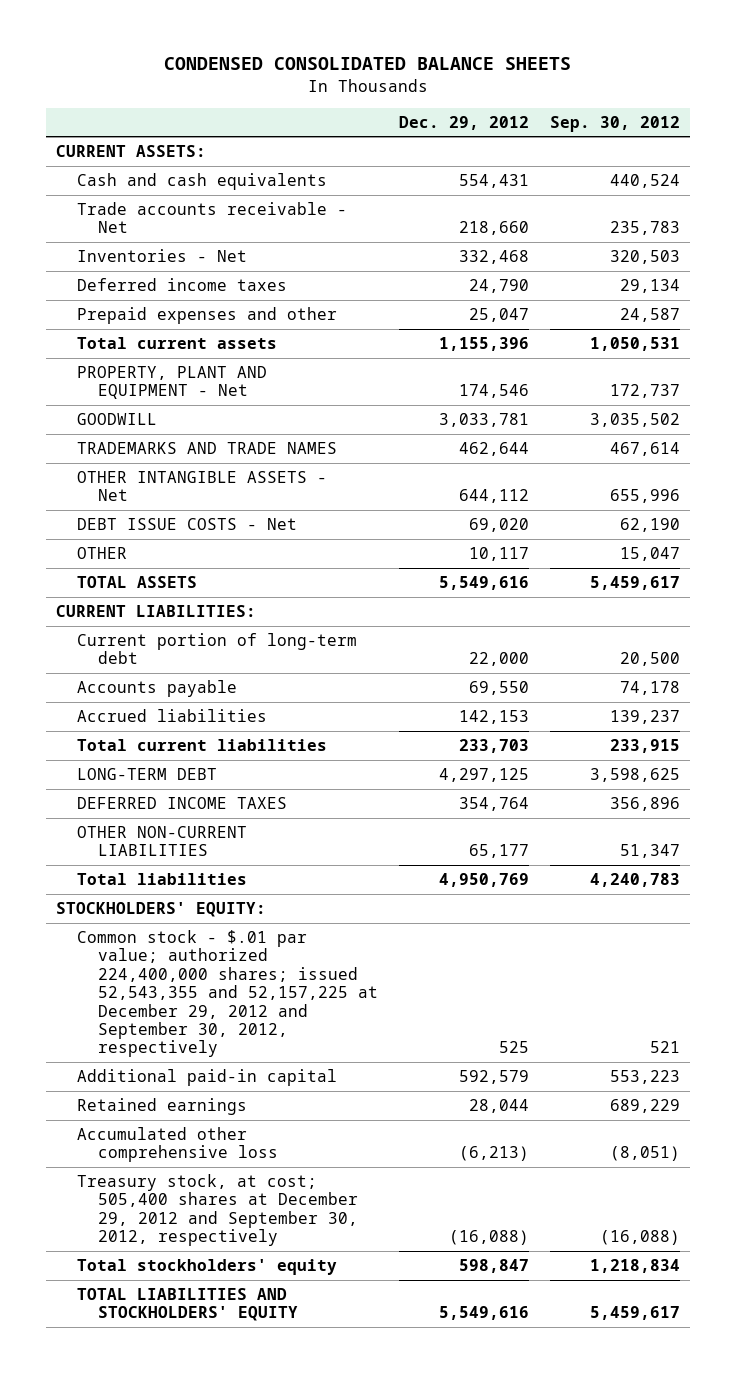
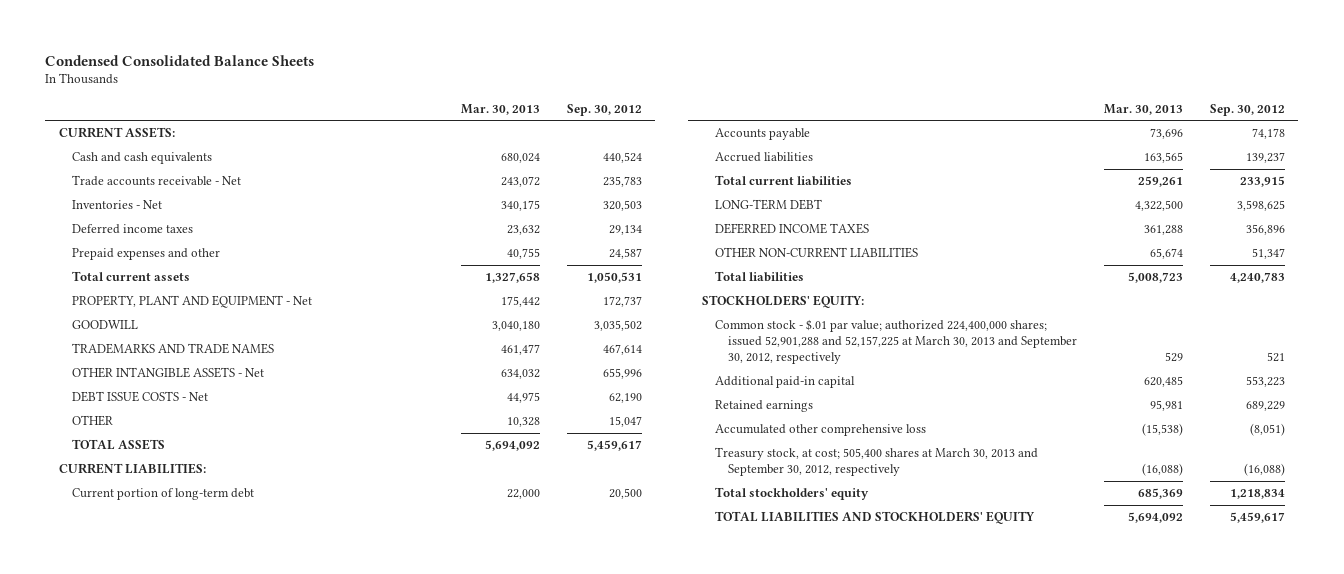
- CONDENSED CONSOLIDATED BALANCE SHEETS
+ Condensed Consolidated Balance Sheets
- | Dec. 29, 2012 | Sep. 30, 2012
+ | Mar. 30, 2013 | Sep. 30, 2012
- Common stock - $.01 par value; authorized 224,400,000 shares; issued 52,543,355 and 52,157,225 at December 29, 2012 and September 30, 2012, respectively | 525 | 521
+ Common stock - $.01 par value; authorized 224,400,000 shares; issued 52,901,288 and 52,157,225 at March 30, 2013 and September 30, 2012, respectively | 529 | 521
- Treasury stock, at cost; 505,400 shares at December 29, 2012 and September 30, 2012, respectively | (16,088) | (16,088)
+ Treasury stock, at cost; 505,400 shares at March 30, 2013 and September 30, 2012, respectively | (16,088) | (16,088)

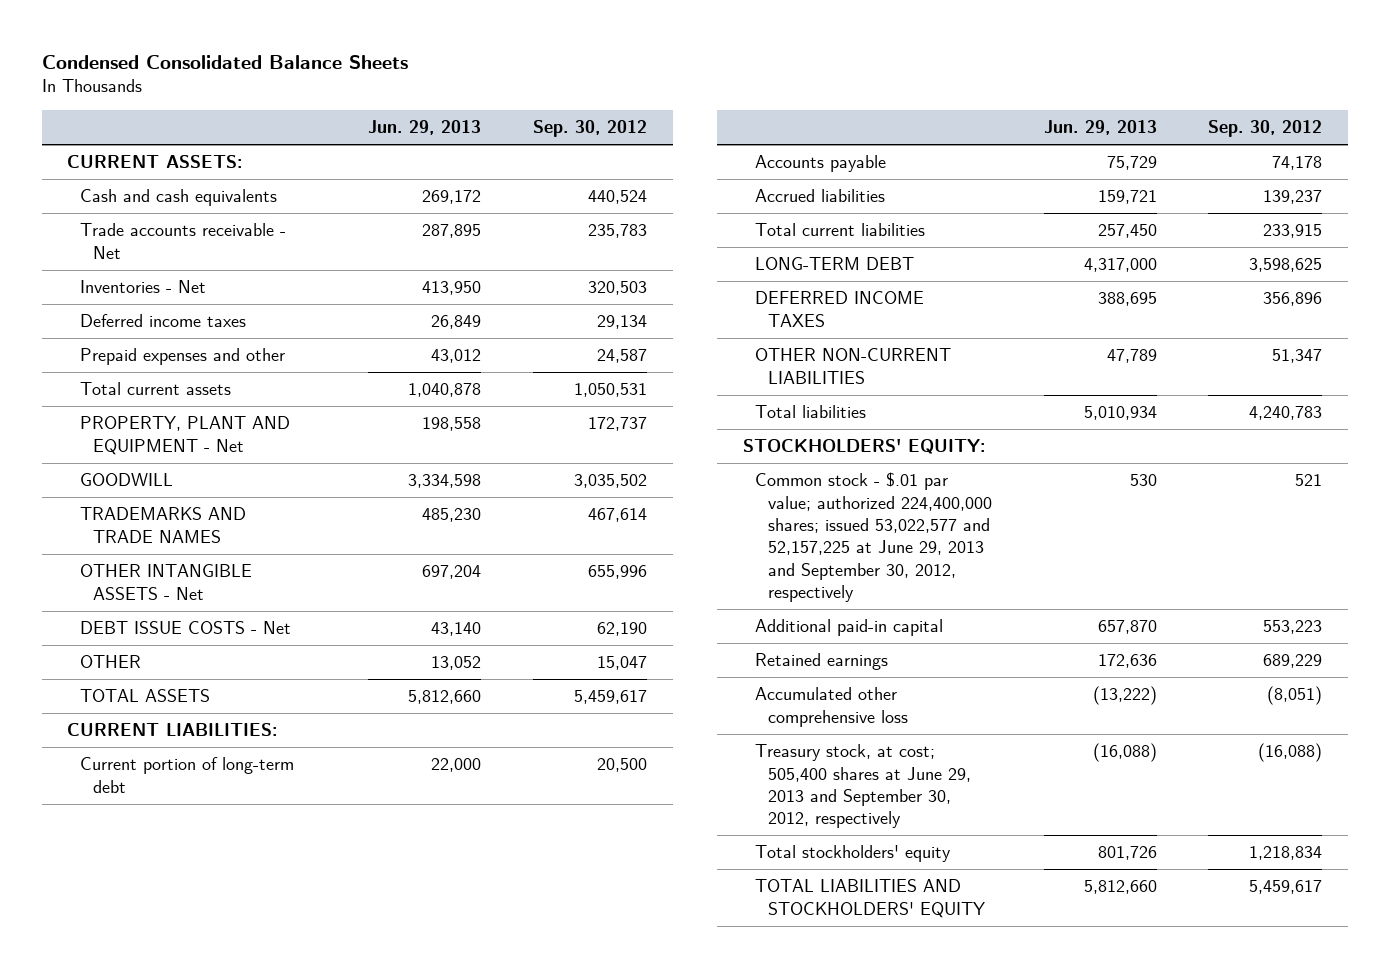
- | Mar. 30, 2013 | Sep. 30, 2012
+ | Jun. 29, 2013 | Sep. 30, 2012
- Common stock - $.01 par value; authorized 224,400,000 shares; issued 52,901,288 and 52,157,225 at March 30, 2013 and September 30, 2012, respectively | 529 | 521
+ Common stock - $.01 par value; authorized 224,400,000 shares; issued 53,022,577 and 52,157,225 at June 29, 2013 and September 30, 2012, respectively | 530 | 521
- Treasury stock, at cost; 505,400 shares at March 30, 2013 and September 30, 2012, respectively | (16,088) | (16,088)
+ Treasury stock, at cost; 505,400 shares at June 29, 2013 and September 30, 2012, respectively | (16,088) | (16,088)

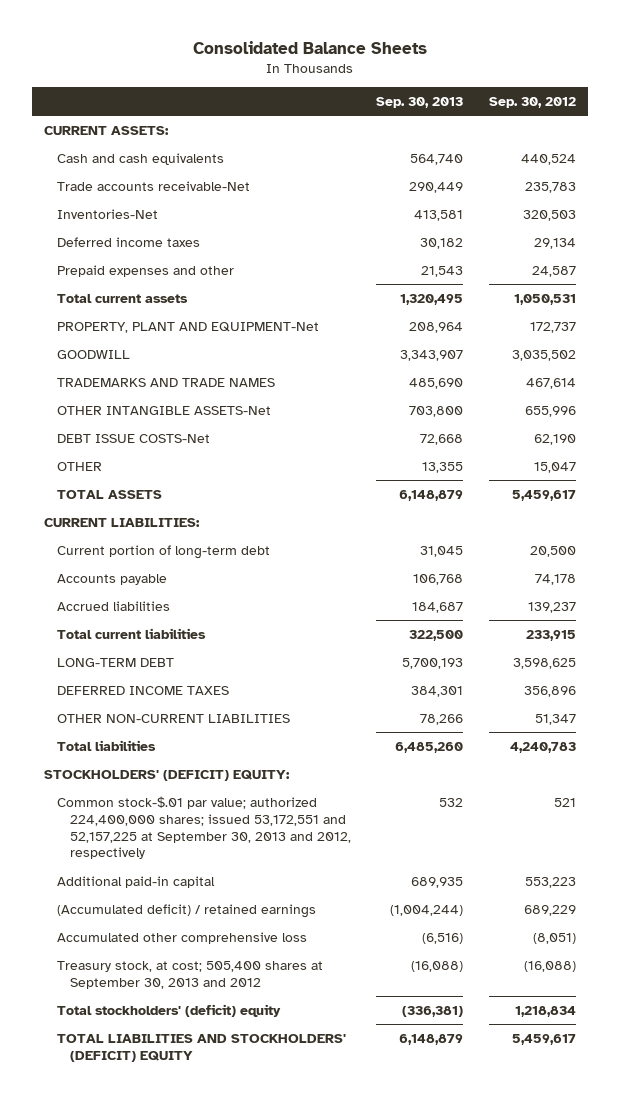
- Condensed Consolidated Balance Sheets
+ Consolidated Balance Sheets
- | Jun. 29, 2013 | Sep. 30, 2012
+ | Sep. 30, 2013 | Sep. 30, 2012
- Trade accounts receivable - Net | 287,895 | 235,783
- Inventories - Net | 413,950 | 320,503
+ Trade accounts receivable-Net | 290,449 | 235,783
+ Inventories-Net | 413,581 | 320,503
- PROPERTY, PLANT AND EQUIPMENT - Net | 198,558 | 172,737
+ PROPERTY, PLANT AND EQUIPMENT-Net | 208,964 | 172,737
- OTHER INTANGIBLE ASSETS - Net | 697,204 | 655,996
- DEBT ISSUE COSTS - Net | 43,140 | 62,190
+ OTHER INTANGIBLE ASSETS-Net | 703,800 | 655,996
+ DEBT ISSUE COSTS-Net | 72,668 | 62,190
- STOCKHOLDERS' EQUITY:
- Common stock - $.01 par value; authorized 224,400,000 shares; issued 53,022,577 and 52,157,225 at June 29, 2013 and September 30, 2012, respectively | 530 | 521
+ STOCKHOLDERS' (DEFICIT) EQUITY:
+ Common stock-$.01 par value; authorized 224,400,000 shares; issued 53,172,551 and 52,157,225 at September 30, 2013 and 2012, respectively | 532 | 521
- Retained earnings | 172,636 | 689,229
+ (Accumulated deficit) / retained earnings | (1,004,244) | 689,229
- Treasury stock, at cost; 505,400 shares at June 29, 2013 and September 30, 2012, respectively | (16,088) | (16,088)
- Total stockholders' equity | 801,726 | 1,218,834
- TOTAL LIABILITIES AND STOCKHOLDERS' EQUITY | 5,812,660 | 5,459,617
+ Treasury stock, at cost; 505,400 shares at September 30, 2013 and 2012 | (16,088) | (16,088)
+ Total stockholders' (deficit) equity | (336,381) | 1,218,834
+ TOTAL LIABILITIES AND STOCKHOLDERS' (DEFICIT) EQUITY | 6,148,879 | 5,459,617

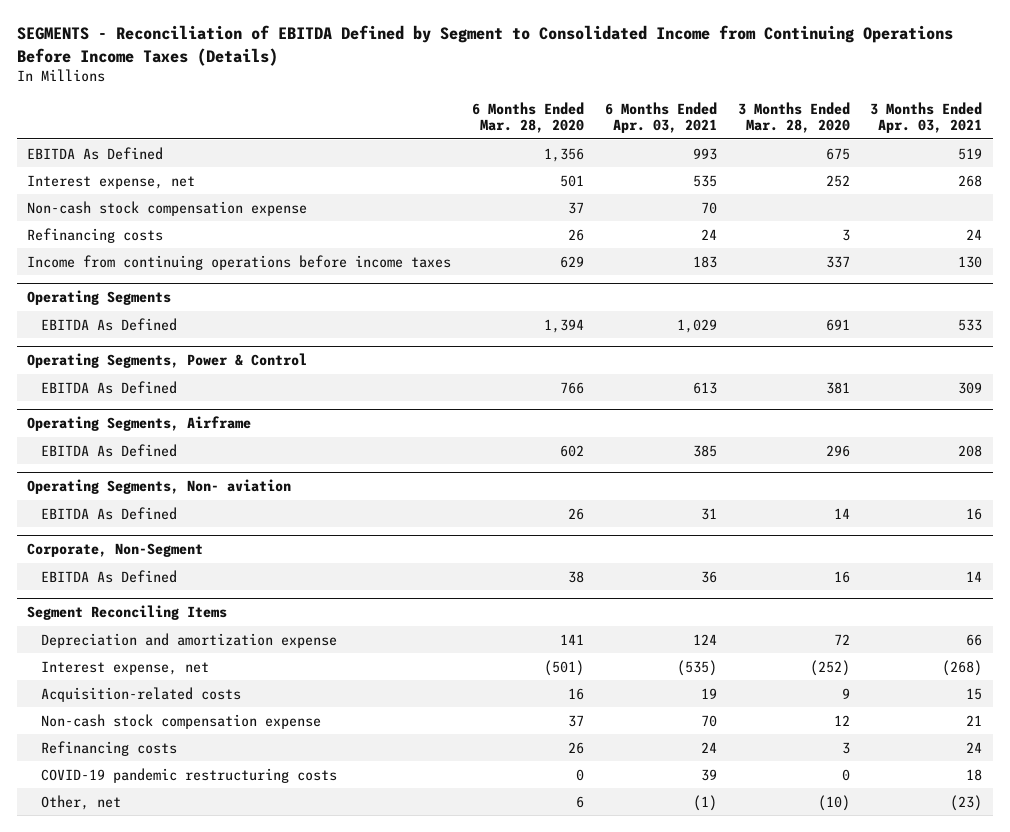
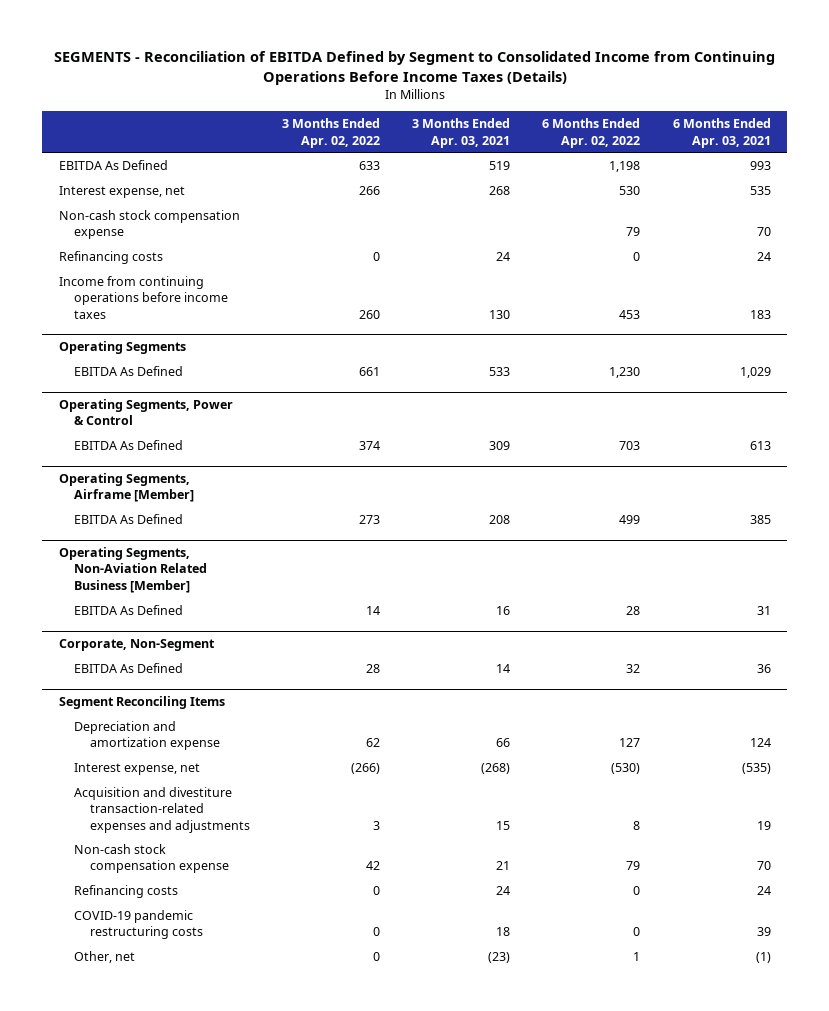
- | 6 Months Ended Mar. 28, 2020 | 6 Months Ended Apr. 03, 2021 | 3 Months Ended Mar. 28, 2020 | 3 Months Ended Apr. 03, 2021
+ | 3 Months Ended Apr. 02, 2022 | 3 Months Ended Apr. 03, 2021 | 6 Months Ended Apr. 02, 2022 | 6 Months Ended Apr. 03, 2021
- Operating Segments, Airframe
+ Operating Segments, Airframe [Member]
- Operating Segments, Non- aviation
+ Operating Segments, Non-Aviation Related Business [Member]
@ Segment Reconciling Items
- Acquisition-related costs | 16 | 19 | 9 | 15
+ Acquisition and divestiture transaction-related expenses and adjustments | 3 | 15 | 8 | 19

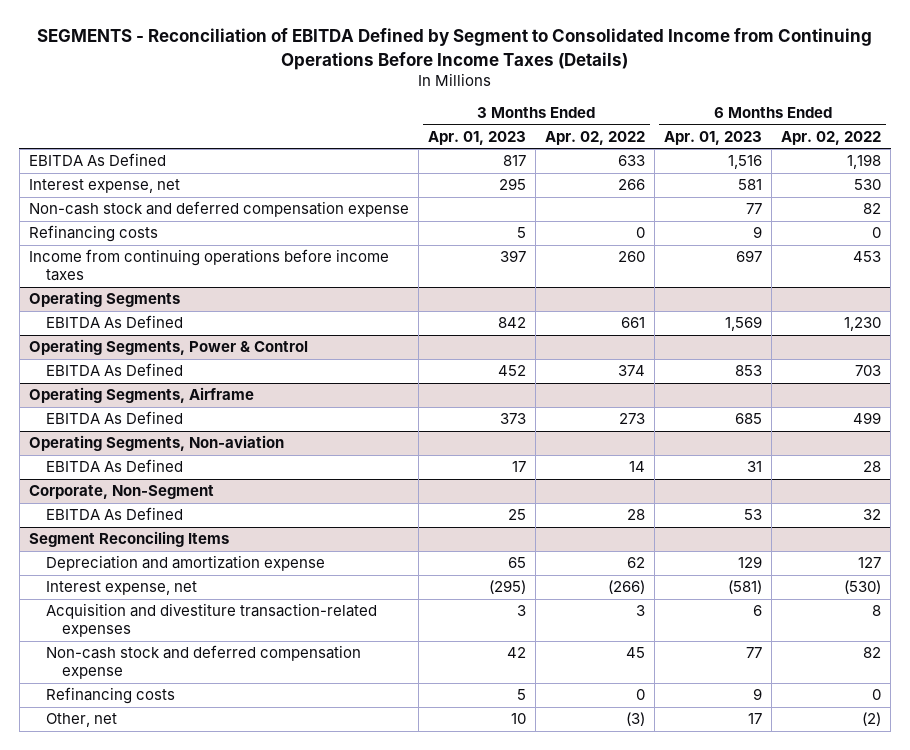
- | 3 Months Ended Apr. 02, 2022 | 3 Months Ended Apr. 03, 2021 | 6 Months Ended Apr. 02, 2022 | 6 Months Ended Apr. 03, 2021
+ | 3 Months Ended Apr. 01, 2023 | 3 Months Ended Apr. 02, 2022 | 6 Months Ended Apr. 01, 2023 | 6 Months Ended Apr. 02, 2022
- Non-cash stock compensation expense | | | 79 | 70
+ Non-cash stock and deferred compensation expense | | | 77 | 82
- Operating Segments, Airframe [Member]
+ Operating Segments, Airframe
- Operating Segments, Non-Aviation Related Business [Member]
+ Operating Segments, Non-aviation
@ Segment Reconciling Items
- Acquisition and divestiture transaction-related expenses and adjustments | 3 | 15 | 8 | 19
- Non-cash stock compensation expense | 42 | 21 | 79 | 70
+ Acquisition and divestiture transaction-related expenses | 3 | 3 | 6 | 8
+ Non-cash stock and deferred compensation expense | 42 | 45 | 77 | 82
- COVID-19 pandemic restructuring costs | 0 | 18 | 0 | 39
- Other, net | 0 | (23) | 1 | (1)
+ Other, net | 10 | (3) | 17 | (2)

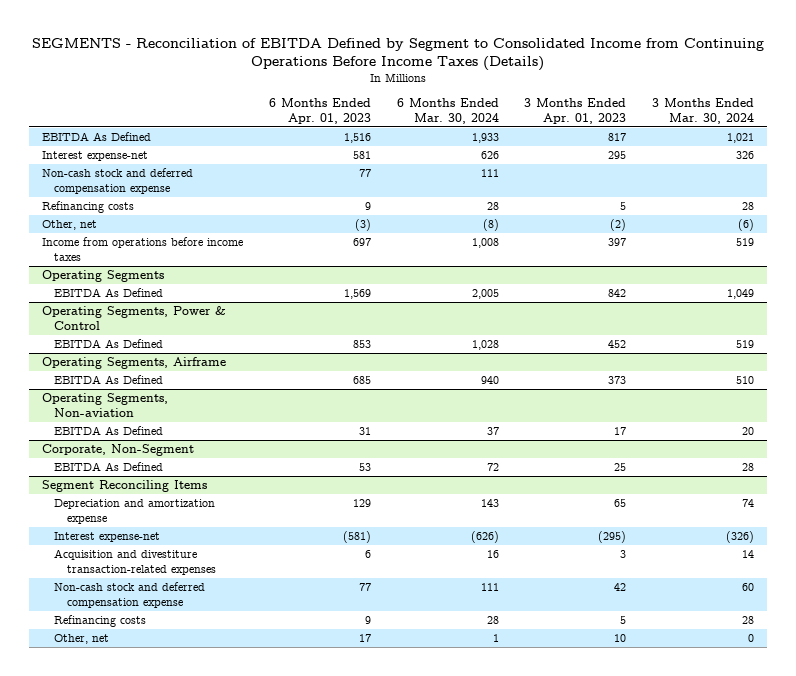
- | 3 Months Ended Apr. 01, 2023 | 3 Months Ended Apr. 02, 2022 | 6 Months Ended Apr. 01, 2023 | 6 Months Ended Apr. 02, 2022
+ | 6 Months Ended Apr. 01, 2023 | 6 Months Ended Mar. 30, 2024 | 3 Months Ended Apr. 01, 2023 | 3 Months Ended Mar. 30, 2024
- Interest expense, net | 295 | 266 | 581 | 530
+ Interest expense-net | 581 | 626 | 295 | 326
- Income from continuing operations before income taxes | 397 | 260 | 697 | 453
+ Other, net | (3) | (8) | (2) | (6)
+ Income from operations before income taxes | 697 | 1,008 | 397 | 519
@ Segment Reconciling Items
- Interest expense, net | (295) | (266) | (581) | (530)
+ Interest expense-net | (581) | (626) | (295) | (326)

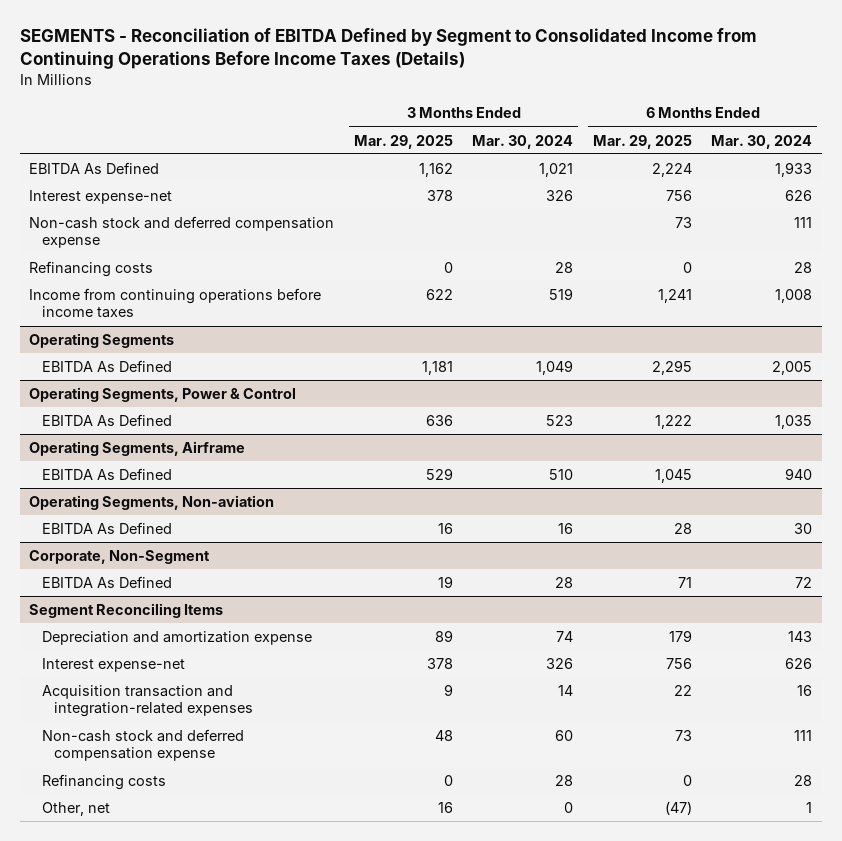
- | 6 Months Ended Apr. 01, 2023 | 6 Months Ended Mar. 30, 2024 | 3 Months Ended Apr. 01, 2023 | 3 Months Ended Mar. 30, 2024
+ | 3 Months Ended Mar. 29, 2025 | 3 Months Ended Mar. 30, 2024 | 6 Months Ended Mar. 29, 2025 | 6 Months Ended Mar. 30, 2024
- Other, net | (3) | (8) | (2) | (6)
- Income from operations before income taxes | 697 | 1,008 | 397 | 519
+ Income from continuing operations before income taxes | 622 | 519 | 1,241 | 1,008
@ Operating Segments, Power & Control
- EBITDA As Defined | 853 | 1,028 | 452 | 519
+ EBITDA As Defined | 636 | 523 | 1,222 | 1,035
@ Operating Segments, Non-aviation
- EBITDA As Defined | 31 | 37 | 17 | 20
+ EBITDA As Defined | 16 | 16 | 28 | 30
@ Segment Reconciling Items
- Interest expense-net | (581) | (626) | (295) | (326)
- Acquisition and divestiture transaction-related expenses | 6 | 16 | 3 | 14
+ Interest expense-net | 378 | 326 | 756 | 626
+ Acquisition transaction and integration-related expenses | 9 | 14 | 22 | 16

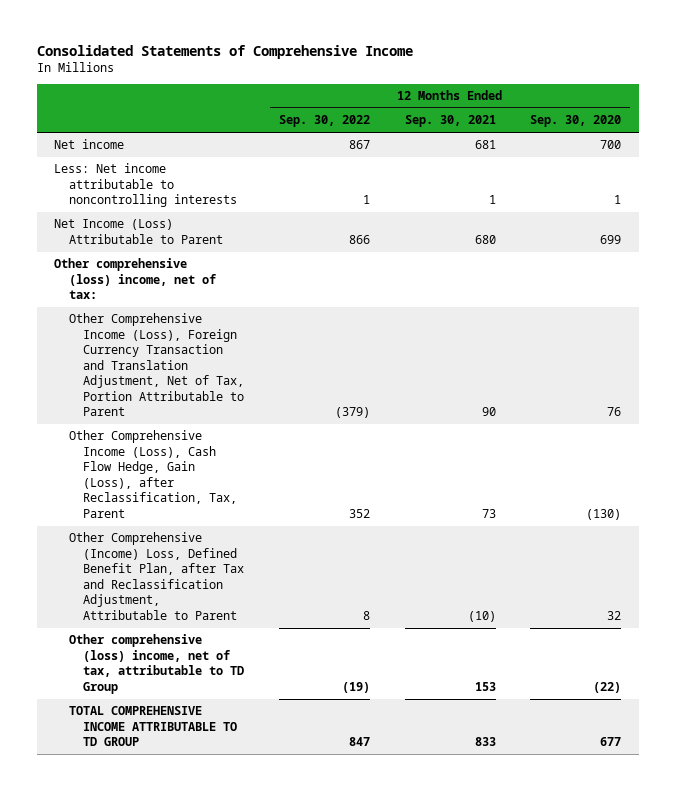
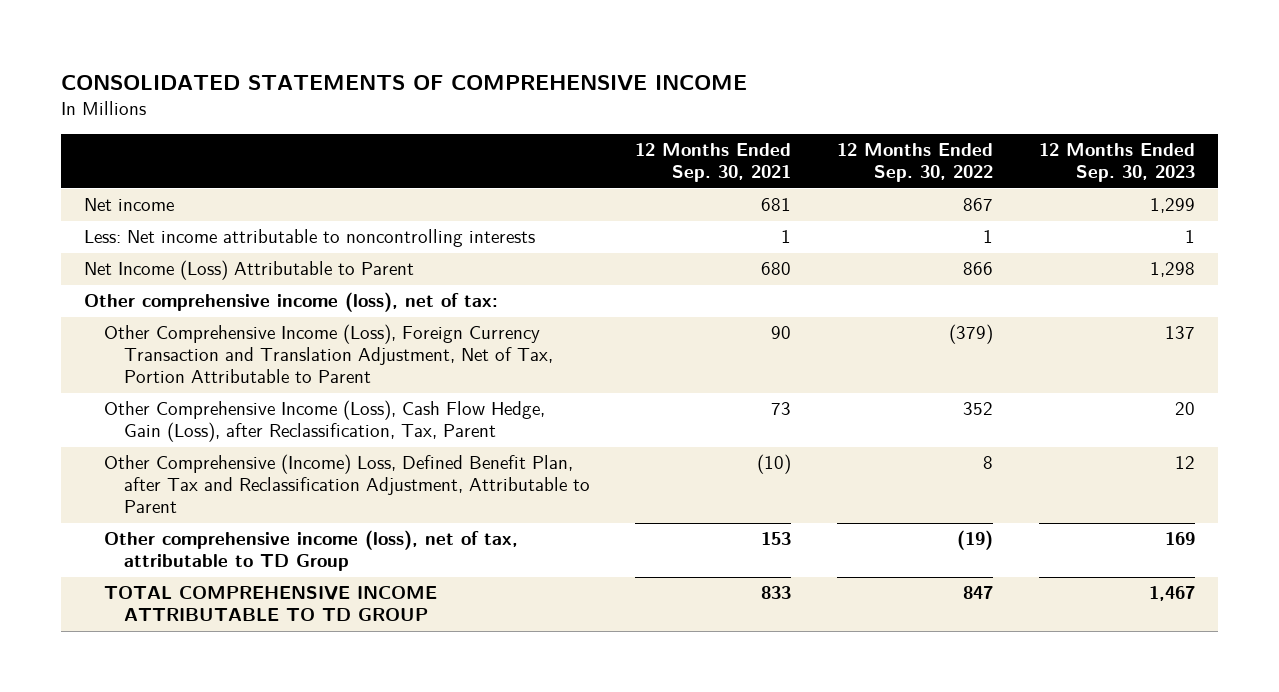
- Consolidated Statements of Comprehensive Income
+ CONSOLIDATED STATEMENTS OF COMPREHENSIVE INCOME
- | 12 Months Ended Sep. 30, 2022 | 12 Months Ended Sep. 30, 2021 | 12 Months Ended Sep. 30, 2020
+ | 12 Months Ended Sep. 30, 2021 | 12 Months Ended Sep. 30, 2022 | 12 Months Ended Sep. 30, 2023
- Other comprehensive (loss) income, net of tax:
+ Other comprehensive income (loss), net of tax:
- Other comprehensive (loss) income, net of tax, attributable to TD Group | (19) | 153 | (22)
+ Other comprehensive income (loss), net of tax, attributable to TD Group | 153 | (19) | 169

